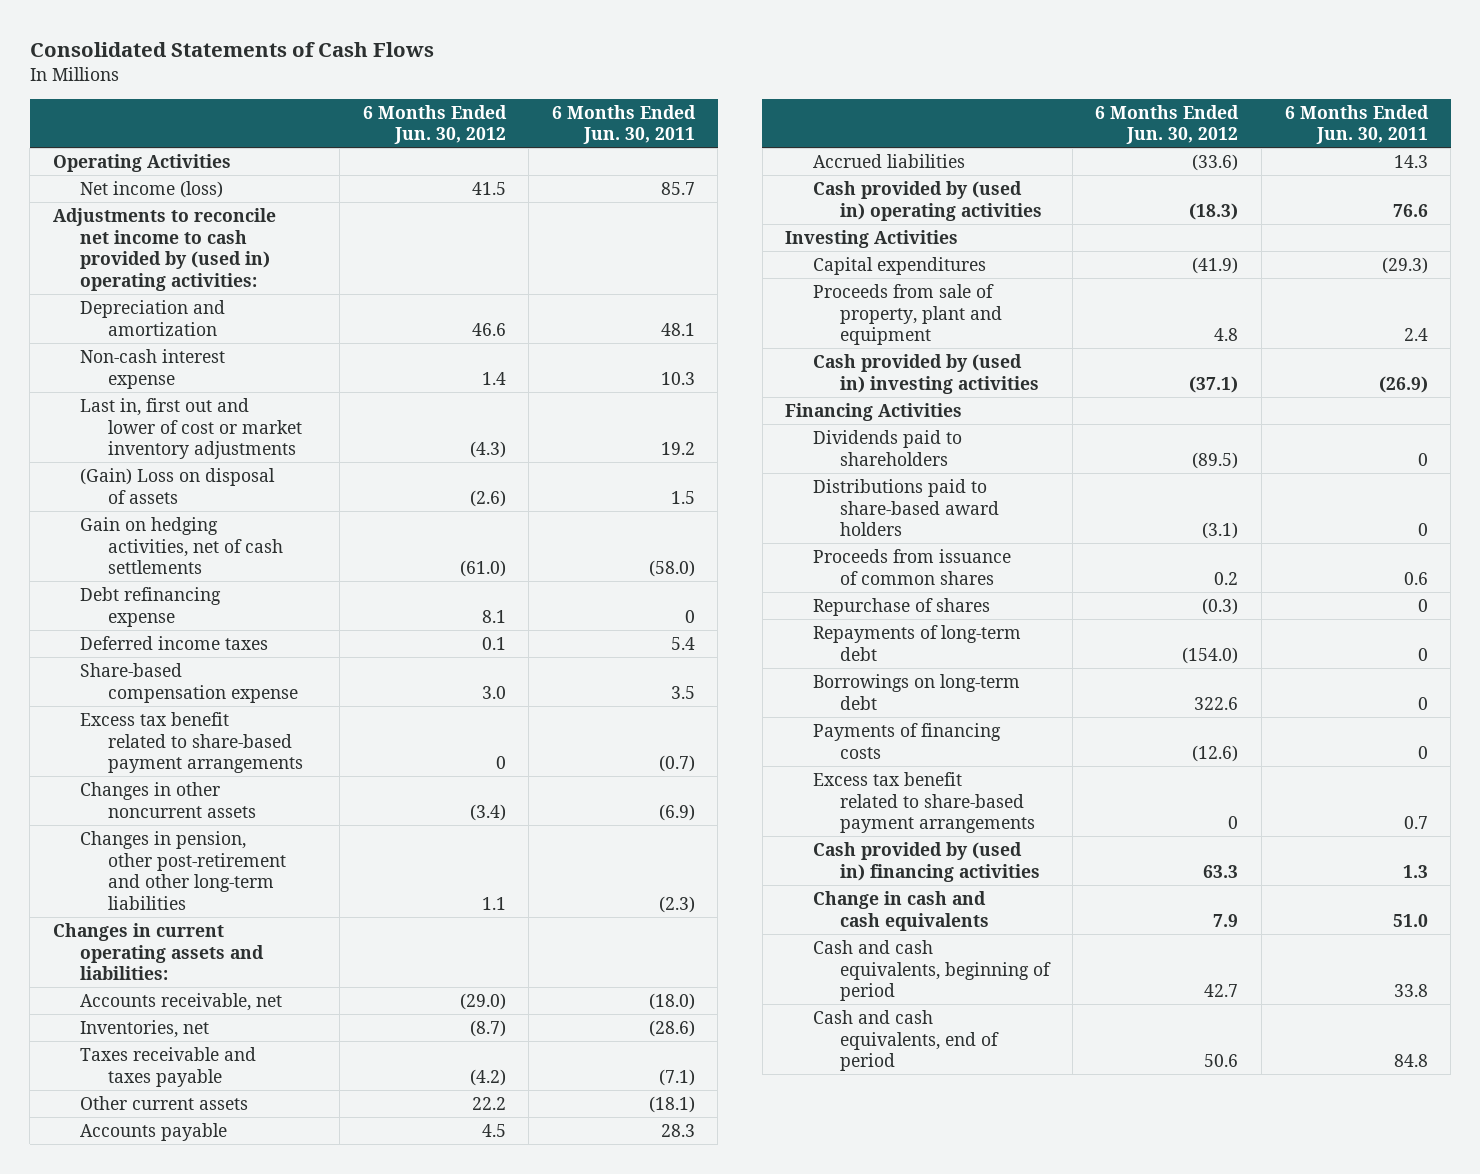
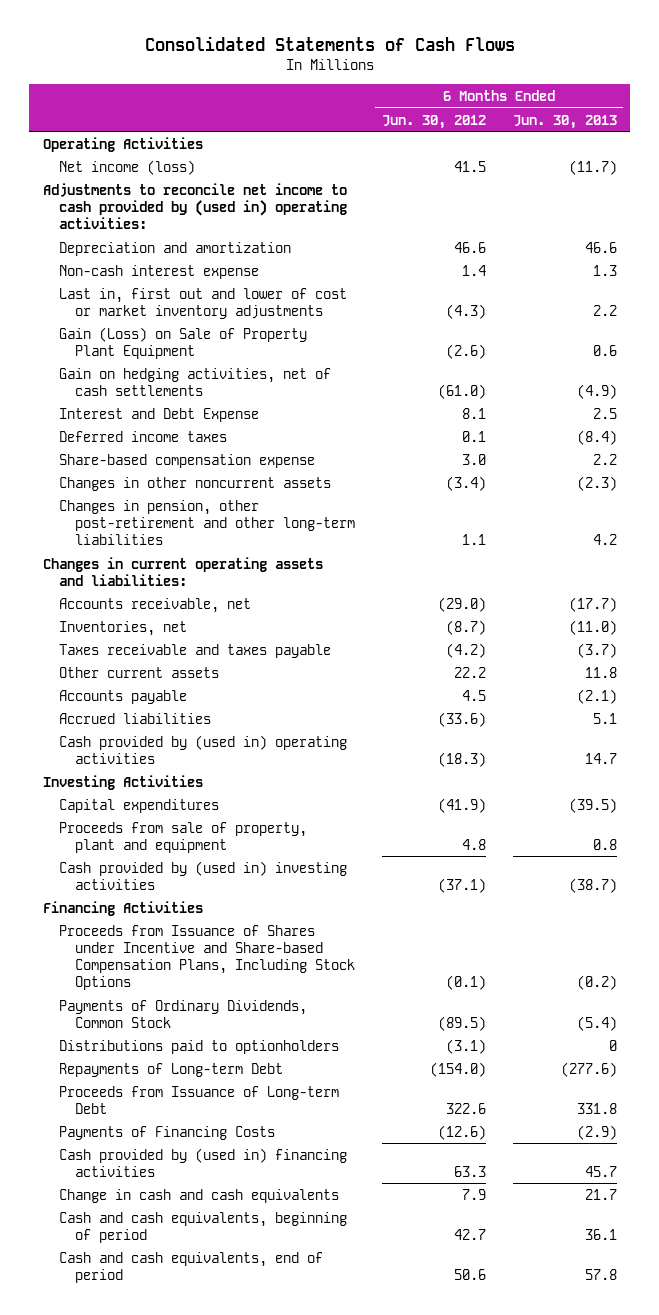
- | 6 Months Ended Jun. 30, 2012 | 6 Months Ended Jun. 30, 2011
+ | 6 Months Ended Jun. 30, 2012 | 6 Months Ended Jun. 30, 2013
- (Gain) Loss on disposal of assets | (2.6) | 1.5
+ Gain (Loss) on Sale of Property Plant Equipment | (2.6) | 0.6
- Debt refinancing expense | 8.1 | 0
+ Interest and Debt Expense | 8.1 | 2.5
- Excess tax benefit related to share-based payment arrangements | 0 | (0.7)
- Dividends paid to shareholders | (89.5) | 0
- Distributions paid to share-based award holders | (3.1) | 0
- Proceeds from issuance of common shares | 0.2 | 0.6
- Repurchase of shares | (0.3) | 0
- Repayments of long-term debt | (154.0) | 0
- Borrowings on long-term debt | 322.6 | 0
- Payments of financing costs | (12.6) | 0
- Excess tax benefit related to share-based payment arrangements | 0 | 0.7
+ Proceeds from Issuance of Shares under Incentive and Share-based Compensation Plans, Including Stock Options | (0.1) | (0.2)
+ Payments of Ordinary Dividends, Common Stock | (89.5) | (5.4)
+ Distributions paid to optionholders | (3.1) | 0
+ Repayments of Long-term Debt | (154.0) | (277.6)
+ Proceeds from Issuance of Long-term Debt | 322.6 | 331.8
+ Payments of Financing Costs | (12.6) | (2.9)

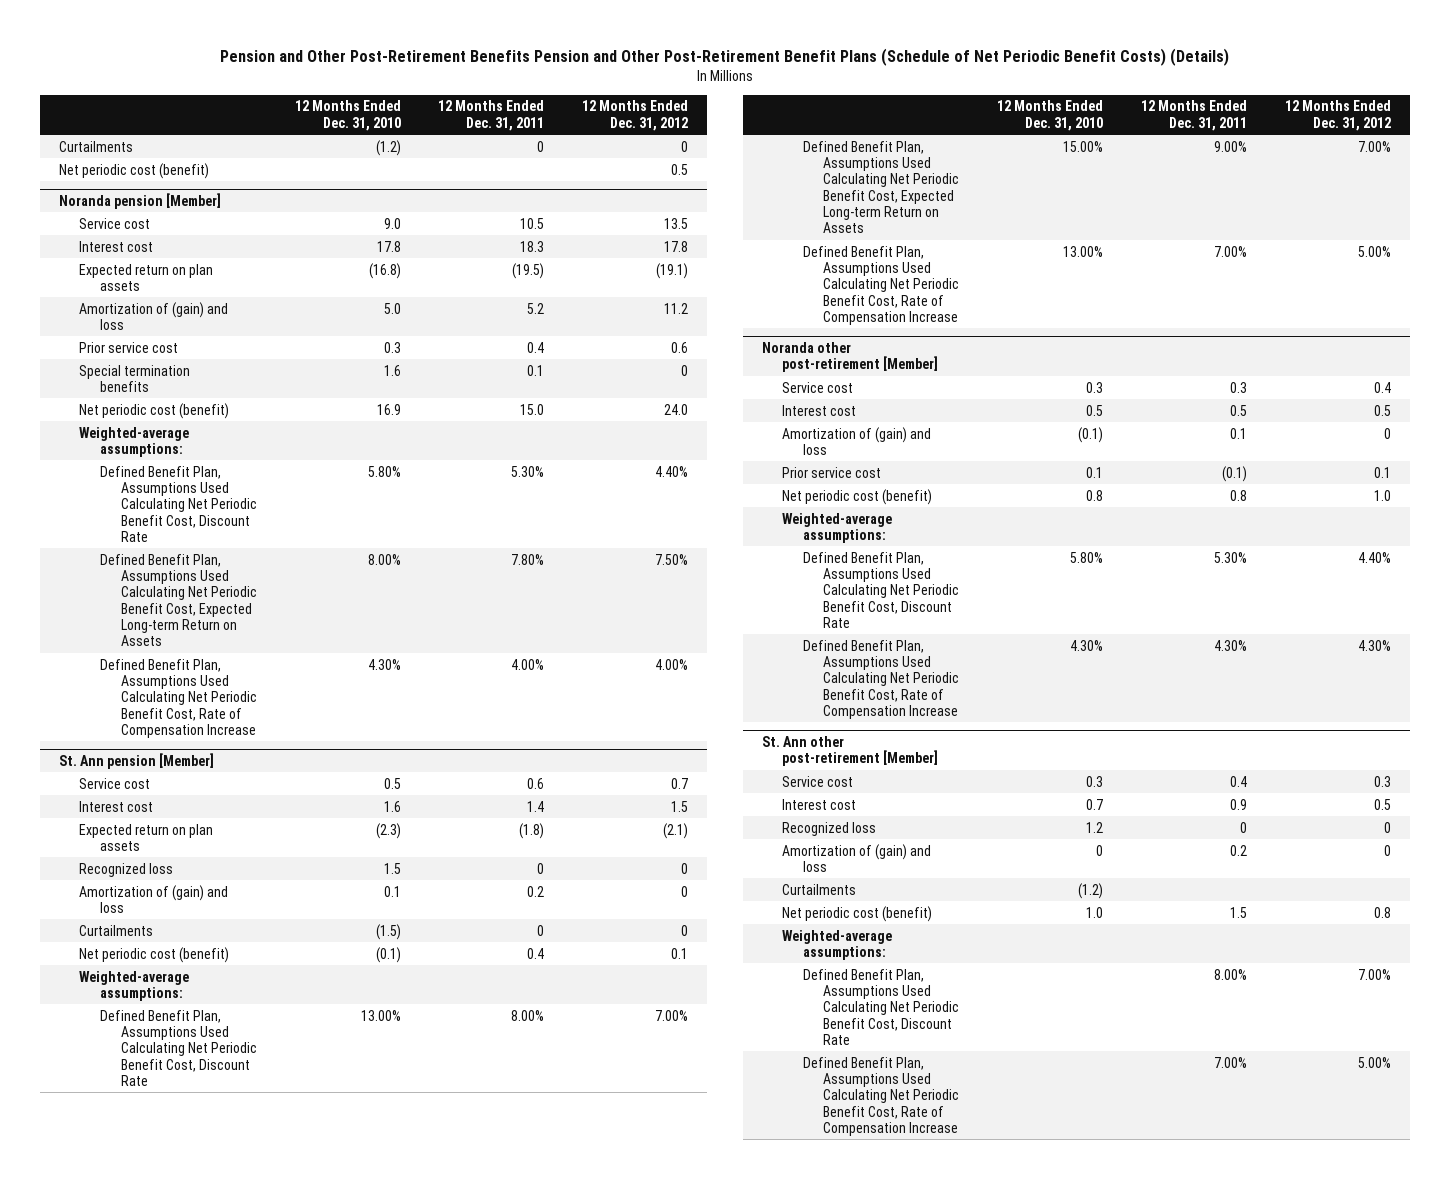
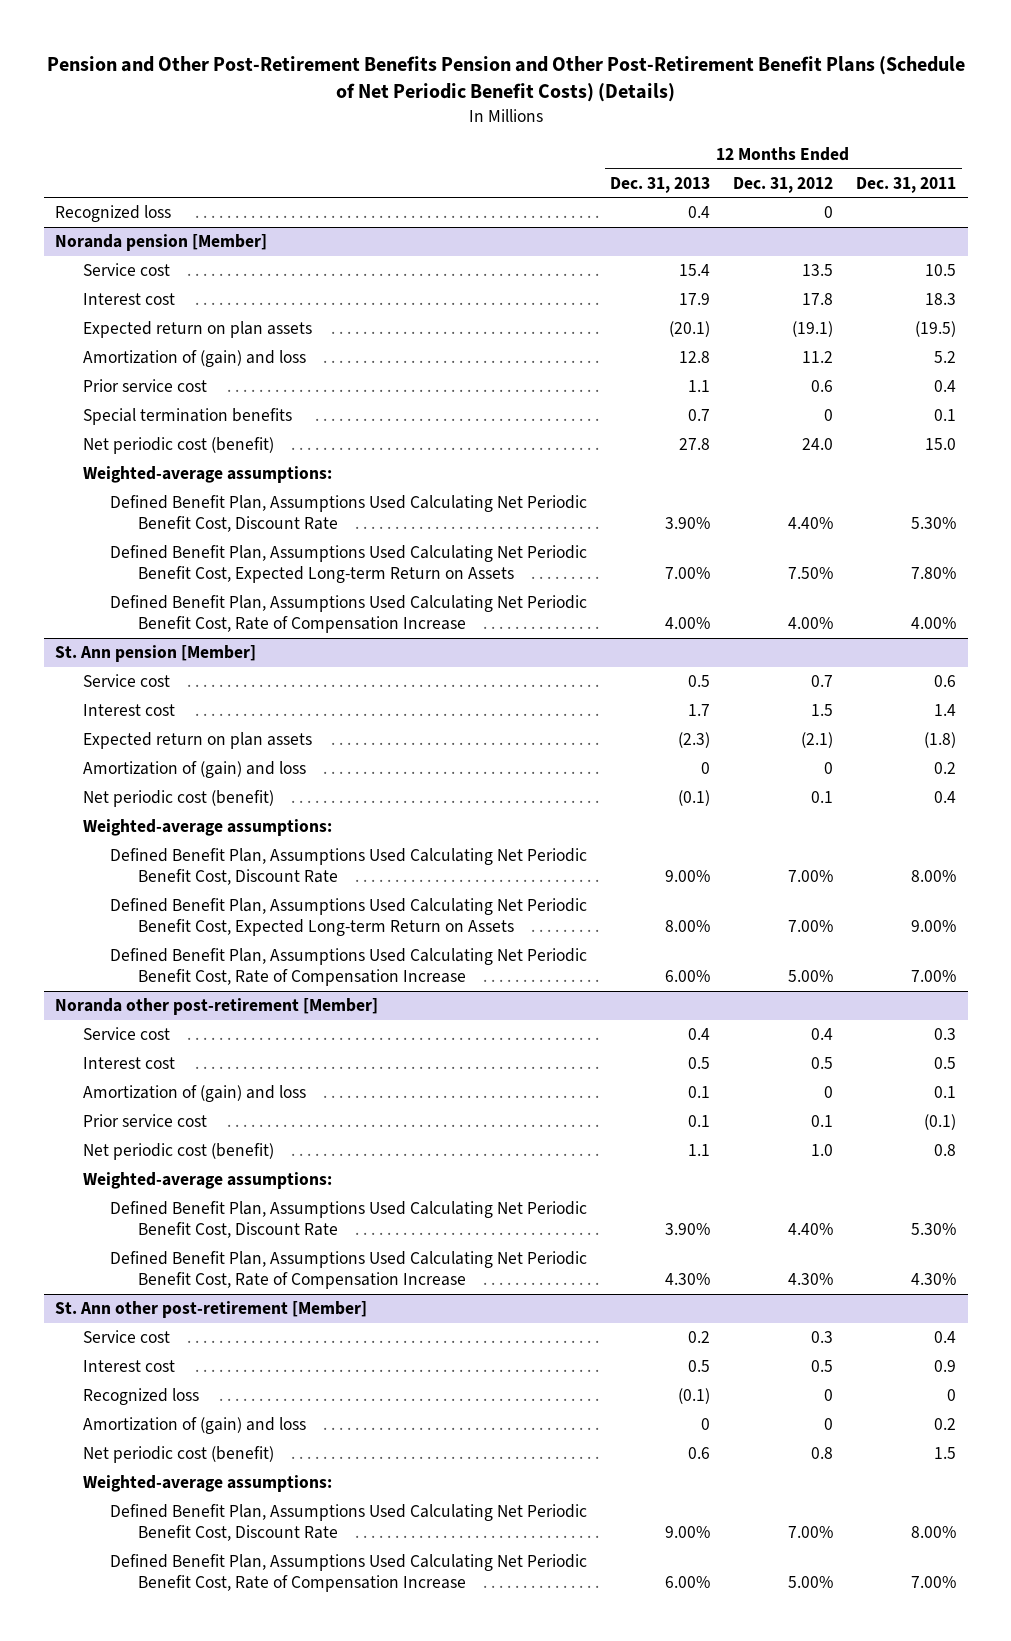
- | 12 Months Ended Dec. 31, 2010 | 12 Months Ended Dec. 31, 2011 | 12 Months Ended Dec. 31, 2012
+ | 12 Months Ended Dec. 31, 2013 | 12 Months Ended Dec. 31, 2012 | 12 Months Ended Dec. 31, 2011
- Curtailments | (1.2) | 0 | 0
- Net periodic cost (benefit) | | | 0.5
+ Recognized loss | 0.4 | 0 |
@ St. Ann pension [Member]
- Recognized loss | 1.5 | 0 | 0
- Curtailments | (1.5) | 0 | 0
@ St. Ann other post-retirement [Member]
- Curtailments | (1.2) | |

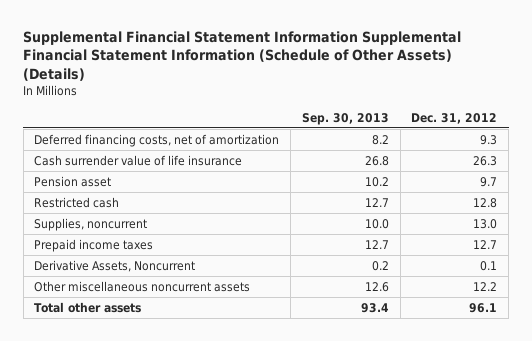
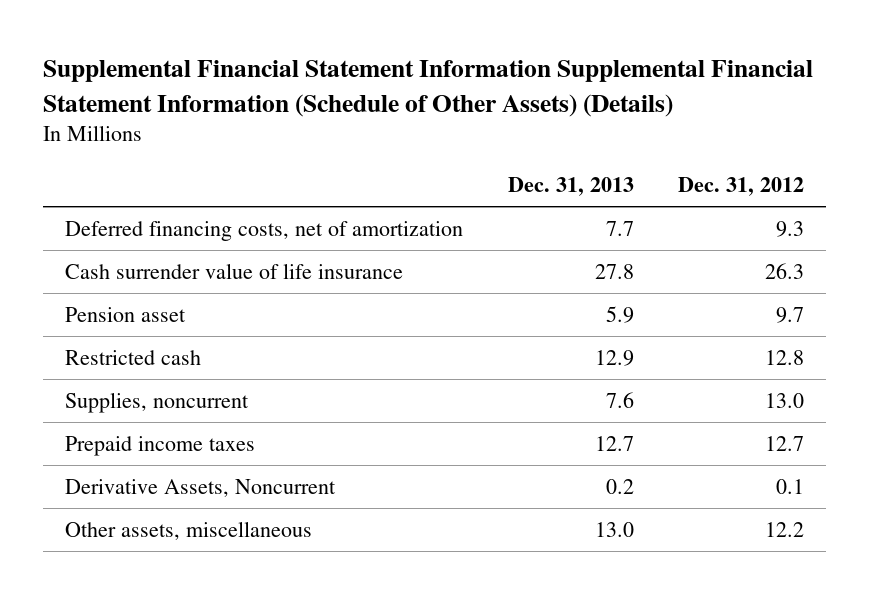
- | Sep. 30, 2013 | Dec. 31, 2012
+ | Dec. 31, 2013 | Dec. 31, 2012
- Other miscellaneous noncurrent assets | 12.6 | 12.2
- Total other assets | 93.4 | 96.1
+ Other assets, miscellaneous | 13.0 | 12.2

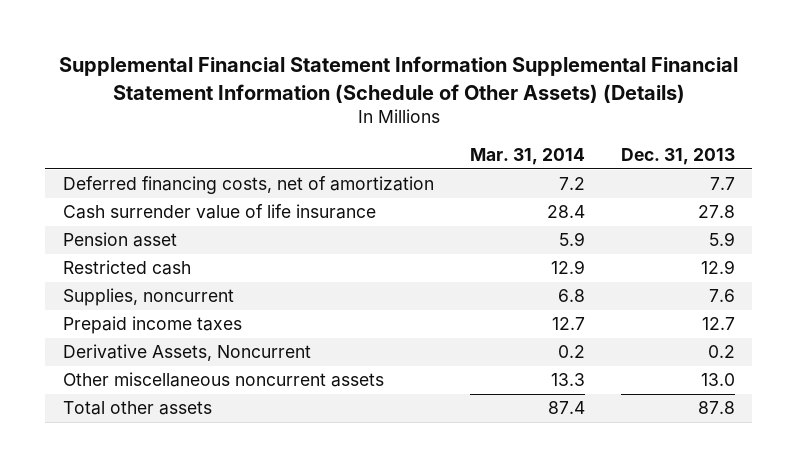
- | Dec. 31, 2013 | Dec. 31, 2012
+ | Mar. 31, 2014 | Dec. 31, 2013
- Other assets, miscellaneous | 13.0 | 12.2
+ Other miscellaneous noncurrent assets | 13.3 | 13.0
+ Total other assets | 87.4 | 87.8

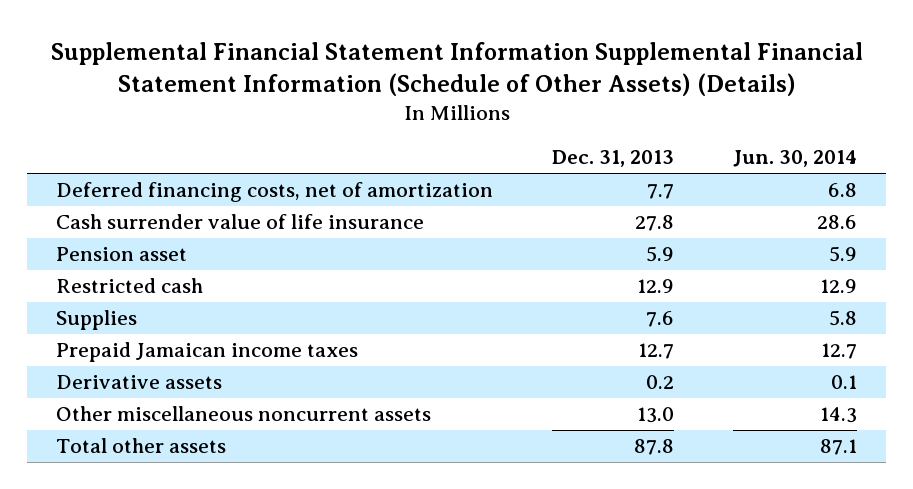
- | Mar. 31, 2014 | Dec. 31, 2013
+ | Dec. 31, 2013 | Jun. 30, 2014
- Supplies, noncurrent | 6.8 | 7.6
- Prepaid income taxes | 12.7 | 12.7
- Derivative Assets, Noncurrent | 0.2 | 0.2
+ Supplies | 7.6 | 5.8
+ Prepaid Jamaican income taxes | 12.7 | 12.7
+ Derivative assets | 0.2 | 0.1

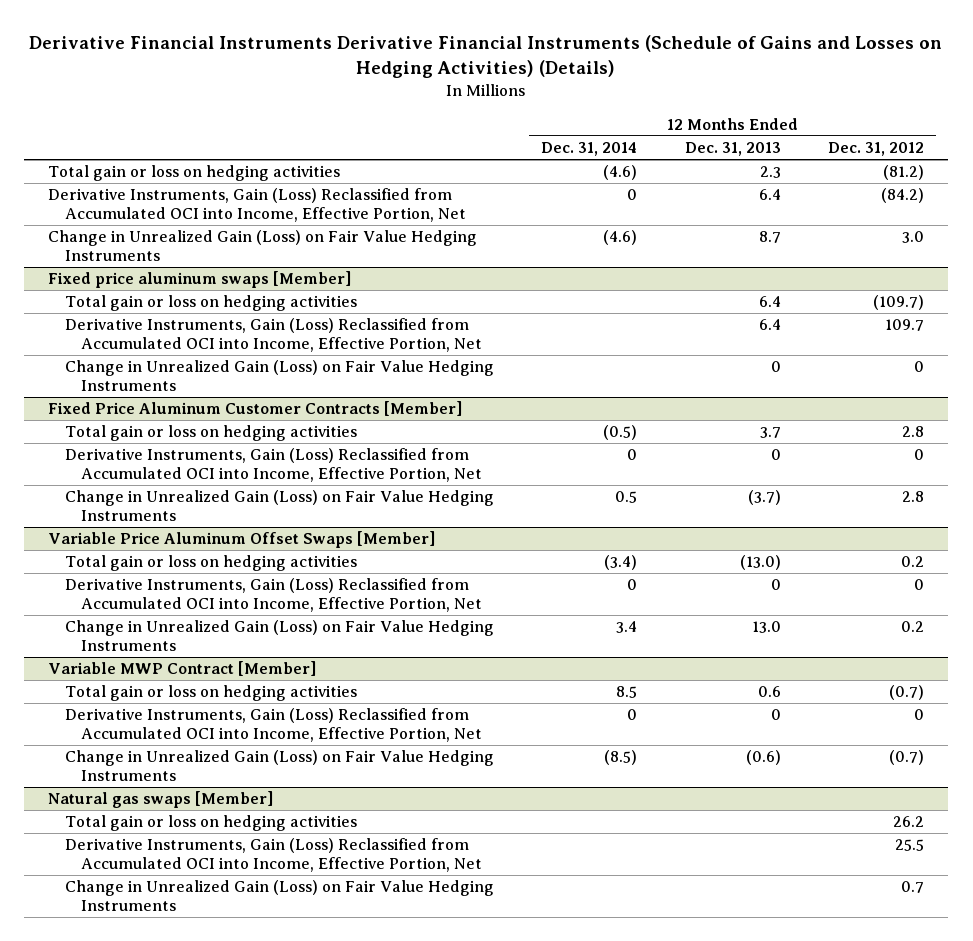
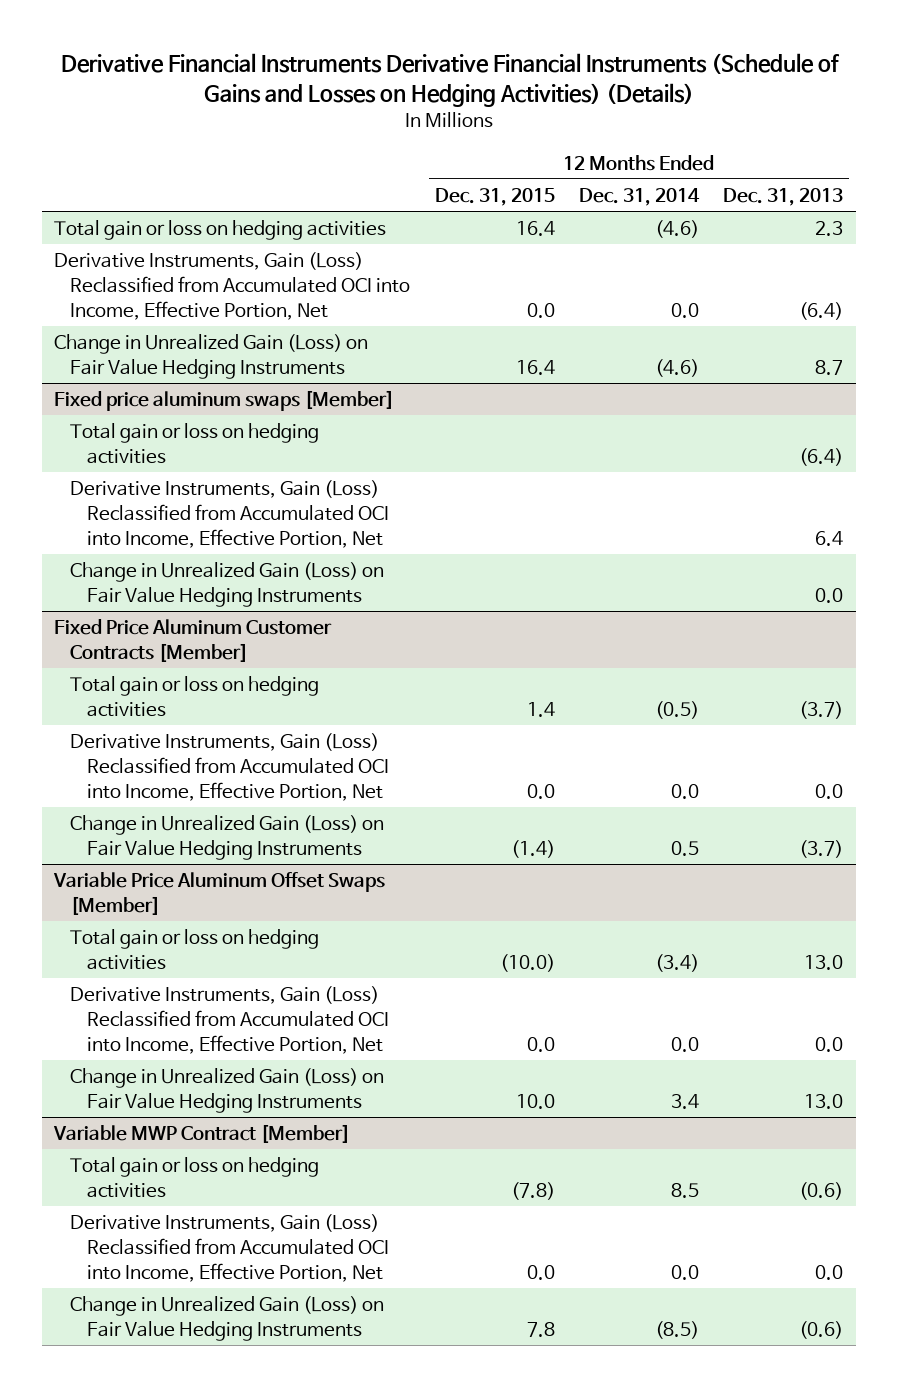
- | 12 Months Ended Dec. 31, 2014 | 12 Months Ended Dec. 31, 2013 | 12 Months Ended Dec. 31, 2012
+ | 12 Months Ended Dec. 31, 2015 | 12 Months Ended Dec. 31, 2014 | 12 Months Ended Dec. 31, 2013
- Derivative Instruments, Gain (Loss) Reclassified from Accumulated OCI into Income, Effective Portion, Net | 0 | 6.4 | (84.2)
+ Derivative Instruments, Gain (Loss) Reclassified from Accumulated OCI into Income, Effective Portion, Net | 0.0 | 0.0 | (6.4)
@ Fixed price aluminum swaps [Member]
- Total gain or loss on hedging activities | | 6.4 | (109.7)
+ Total gain or loss on hedging activities | | | (6.4)
- Change in Unrealized Gain (Loss) on Fair Value Hedging Instruments | | 0 | 0
+ Change in Unrealized Gain (Loss) on Fair Value Hedging Instruments | | | 0.0
@ Fixed Price Aluminum Customer Contracts [Member]
- Total gain or loss on hedging activities | (0.5) | 3.7 | 2.8
- Derivative Instruments, Gain (Loss) Reclassified from Accumulated OCI into Income, Effective Portion, Net | 0 | 0 | 0
+ Total gain or loss on hedging activities | 1.4 | (0.5) | (3.7)
+ Derivative Instruments, Gain (Loss) Reclassified from Accumulated OCI into Income, Effective Portion, Net | 0.0 | 0.0 | 0.0
@ Variable Price Aluminum Offset Swaps [Member]
- Total gain or loss on hedging activities | (3.4) | (13.0) | 0.2
- Derivative Instruments, Gain (Loss) Reclassified from Accumulated OCI into Income, Effective Portion, Net | 0 | 0 | 0
+ Total gain or loss on hedging activities | (10.0) | (3.4) | 13.0
+ Derivative Instruments, Gain (Loss) Reclassified from Accumulated OCI into Income, Effective Portion, Net | 0.0 | 0.0 | 0.0
@ Variable MWP Contract [Member]
- Total gain or loss on hedging activities | 8.5 | 0.6 | (0.7)
- Derivative Instruments, Gain (Loss) Reclassified from Accumulated OCI into Income, Effective Portion, Net | 0 | 0 | 0
+ Total gain or loss on hedging activities | (7.8) | 8.5 | (0.6)
+ Derivative Instruments, Gain (Loss) Reclassified from Accumulated OCI into Income, Effective Portion, Net | 0.0 | 0.0 | 0.0
- Natural gas swaps [Member]
- Total gain or loss on hedging activities | | | 26.2
- Derivative Instruments, Gain (Loss) Reclassified from Accumulated OCI into Income, Effective Portion, Net | | | 25.5
- Change in Unrealized Gain (Loss) on Fair Value Hedging Instruments | | | 0.7

